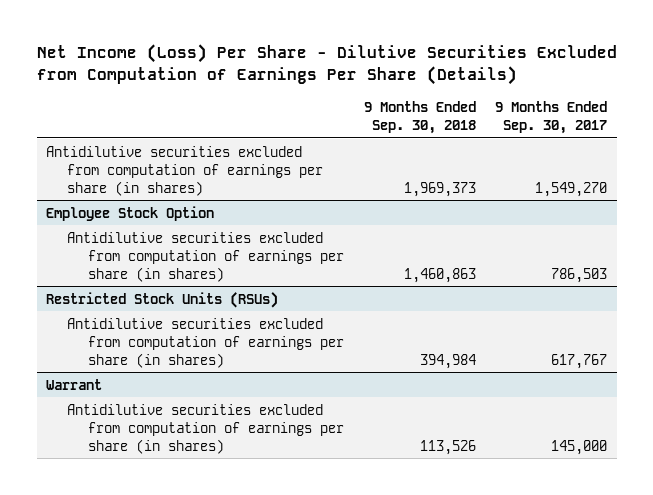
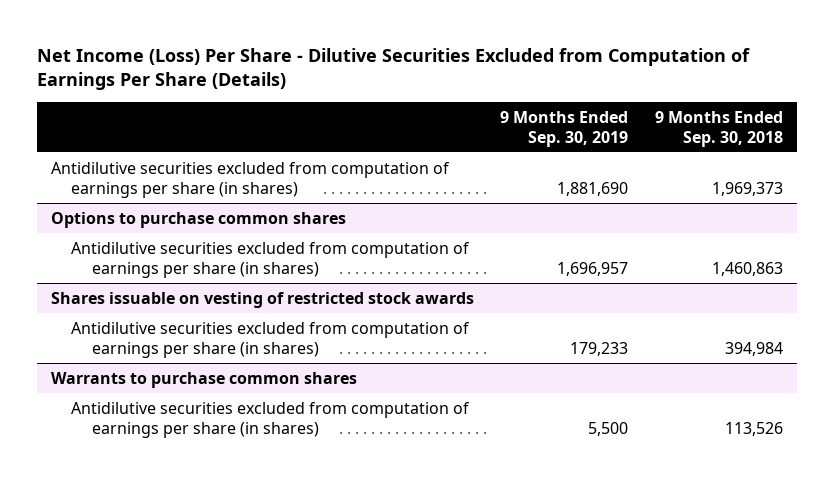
- | 9 Months Ended Sep. 30, 2018 | 9 Months Ended Sep. 30, 2017
+ | 9 Months Ended Sep. 30, 2019 | 9 Months Ended Sep. 30, 2018
- Employee Stock Option
+ Options to purchase common shares
- Restricted Stock Units (RSUs)
+ Shares issuable on vesting of restricted stock awards
- Warrant
+ Warrants to purchase common shares

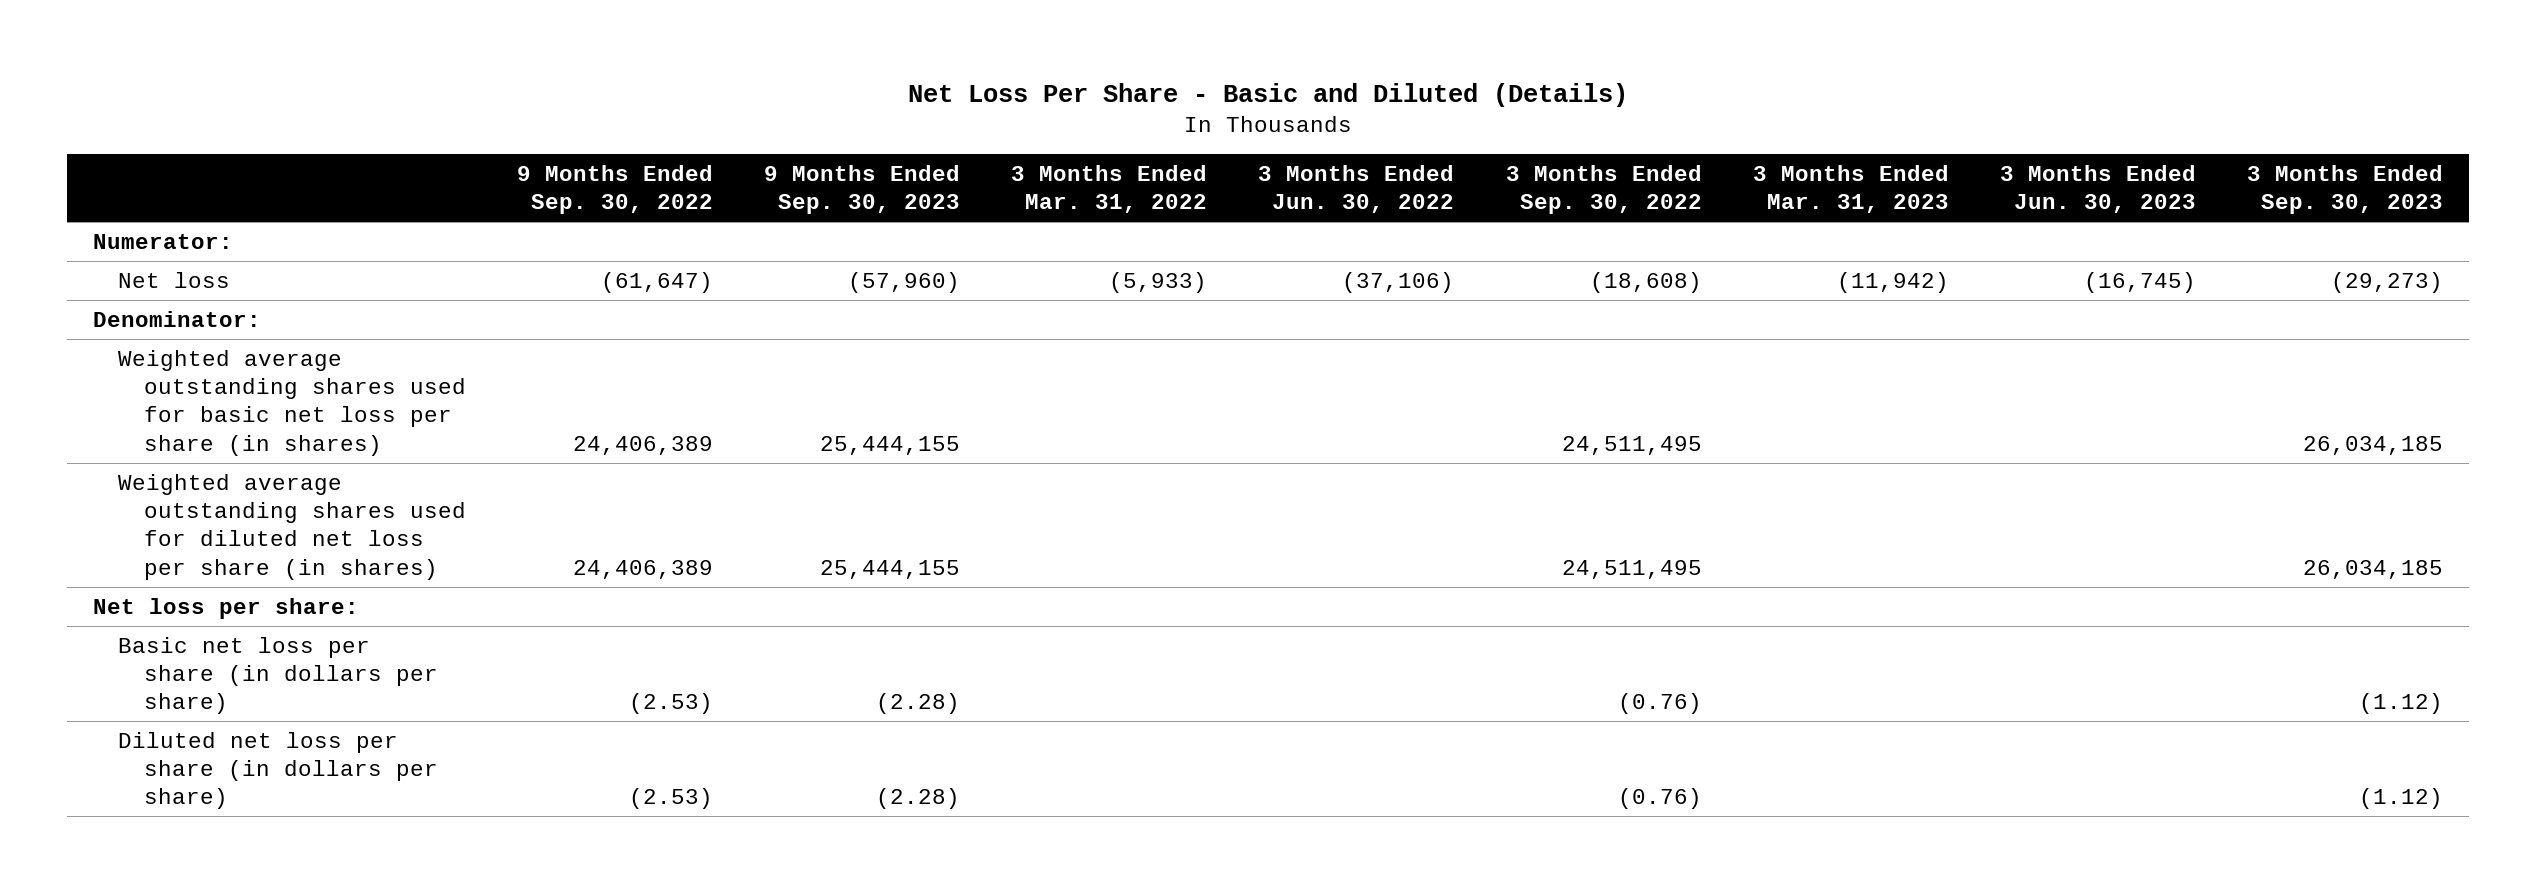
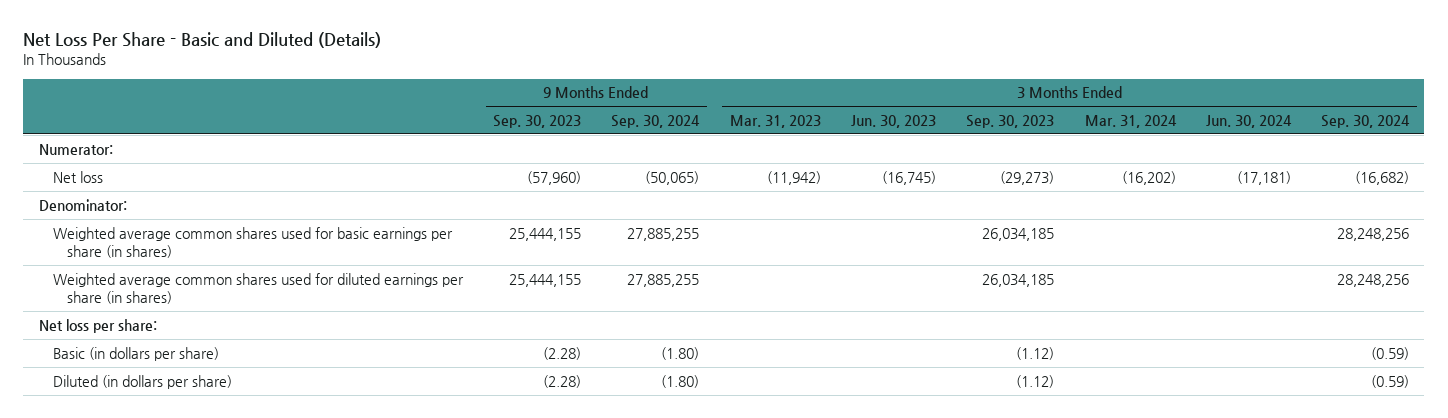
- | 9 Months Ended Sep. 30, 2022 | 9 Months Ended Sep. 30, 2023 | 3 Months Ended Mar. 31, 2022 | 3 Months Ended Jun. 30, 2022 | 3 Months Ended Sep. 30, 2022 | 3 Months Ended Mar. 31, 2023 | 3 Months Ended Jun. 30, 2023 | 3 Months Ended Sep. 30, 2023
+ | 9 Months Ended Sep. 30, 2023 | 9 Months Ended Sep. 30, 2024 | 3 Months Ended Mar. 31, 2023 | 3 Months Ended Jun. 30, 2023 | 3 Months Ended Sep. 30, 2023 | 3 Months Ended Mar. 31, 2024 | 3 Months Ended Jun. 30, 2024 | 3 Months Ended Sep. 30, 2024
- Weighted average outstanding shares used for basic net loss per share (in shares) | 24,406,389 | 25,444,155 | | | 24,511,495 | | | 26,034,185
- Weighted average outstanding shares used for diluted net loss per share (in shares) | 24,406,389 | 25,444,155 | | | 24,511,495 | | | 26,034,185
+ Weighted average common shares used for basic earnings per share (in shares) | 25,444,155 | 27,885,255 | | | 26,034,185 | | | 28,248,256
+ Weighted average common shares used for diluted earnings per share (in shares) | 25,444,155 | 27,885,255 | | | 26,034,185 | | | 28,248,256
- Basic net loss per share (in dollars per share) | (2.53) | (2.28) | | | (0.76) | | | (1.12)
- Diluted net loss per share (in dollars per share) | (2.53) | (2.28) | | | (0.76) | | | (1.12)
+ Basic (in dollars per share) | (2.28) | (1.80) | | | (1.12) | | | (0.59)
+ Diluted (in dollars per share) | (2.28) | (1.80) | | | (1.12) | | | (0.59)

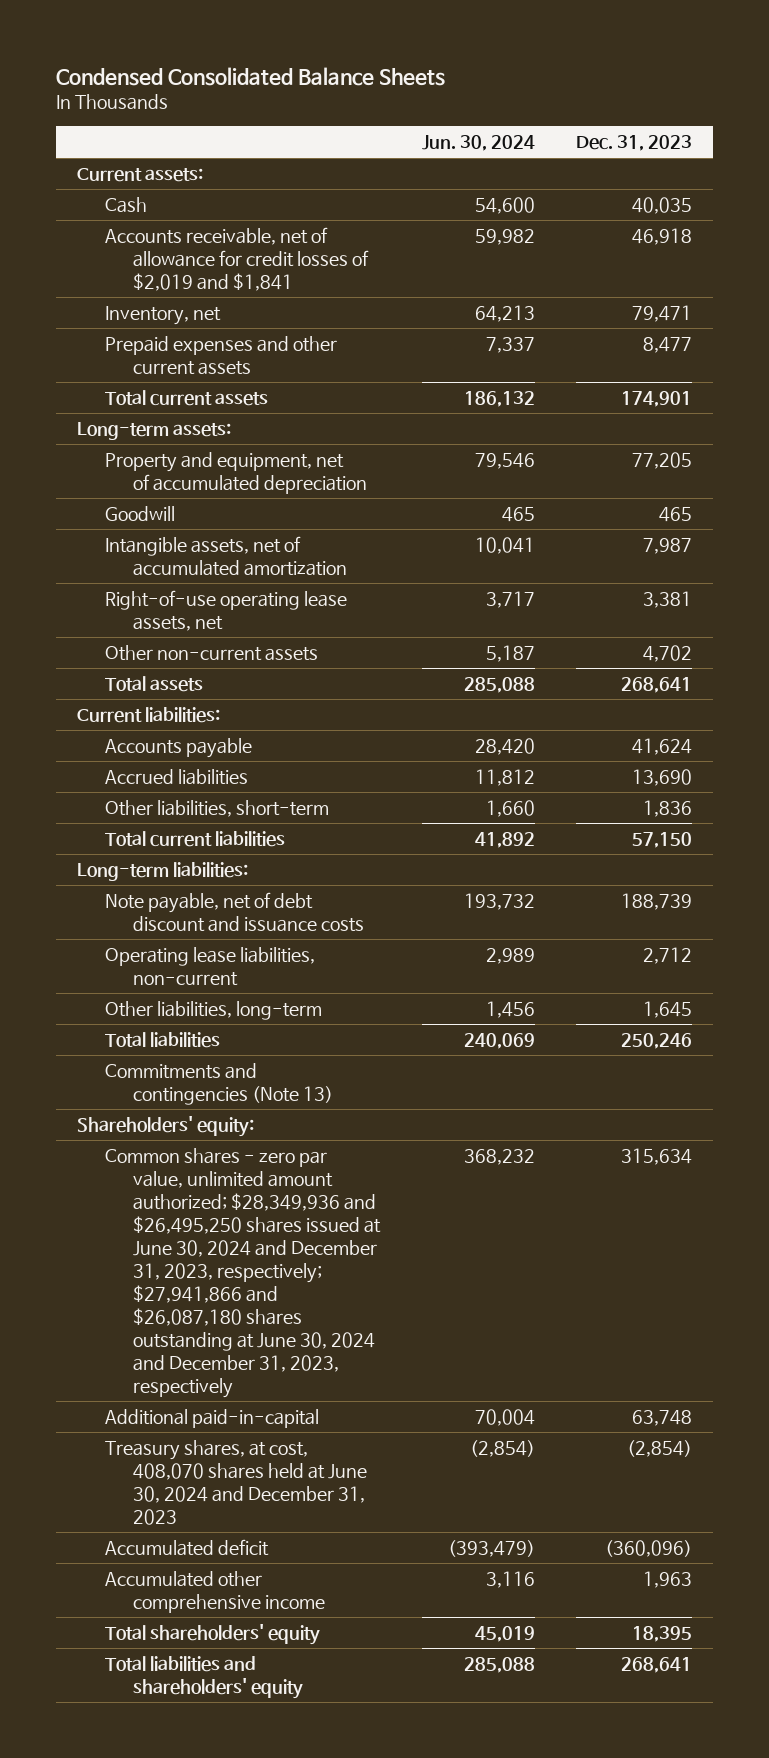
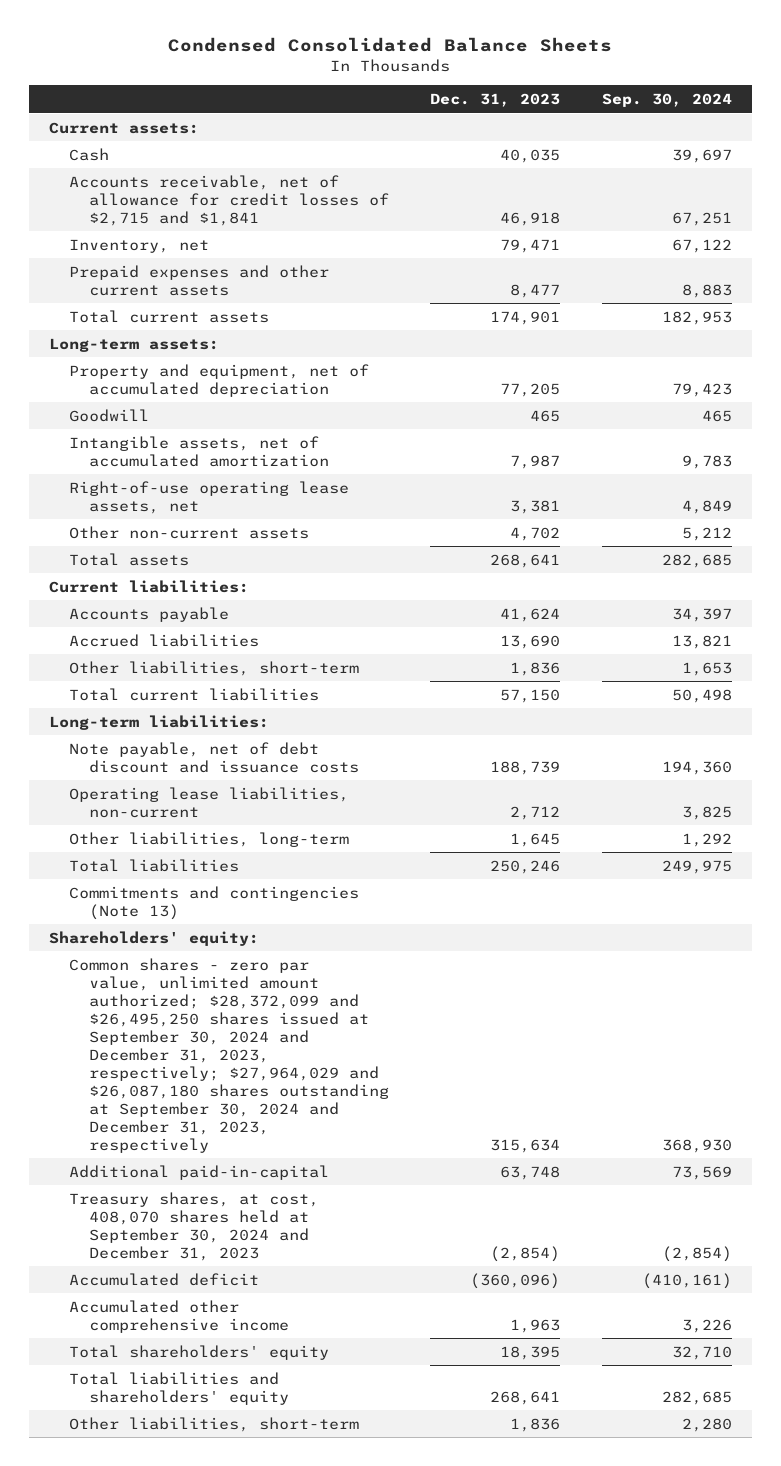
- | Jun. 30, 2024 | Dec. 31, 2023
+ | Dec. 31, 2023 | Sep. 30, 2024
- Accounts receivable, net of allowance for credit losses of $2,019 and $1,841 | 59,982 | 46,918
+ Accounts receivable, net of allowance for credit losses of $2,715 and $1,841 | 46,918 | 67,251
- Common shares - zero par value, unlimited amount authorized; $28,349,936 and $26,495,250 shares issued at June 30, 2024 and December 31, 2023, respectively; $27,941,866 and $26,087,180 shares outstanding at June 30, 2024 and December 31, 2023, respectively | 368,232 | 315,634
+ Common shares - zero par value, unlimited amount authorized; $28,372,099 and $26,495,250 shares issued at September 30, 2024 and December 31, 2023, respectively; $27,964,029 and $26,087,180 shares outstanding at September 30, 2024 and December 31, 2023, respectively | 315,634 | 368,930
- Treasury shares, at cost, 408,070 shares held at June 30, 2024 and December 31, 2023 | (2,854) | (2,854)
+ Treasury shares, at cost, 408,070 shares held at September 30, 2024 and December 31, 2023 | (2,854) | (2,854)
+ Other liabilities, short-term | 1,836 | 2,280

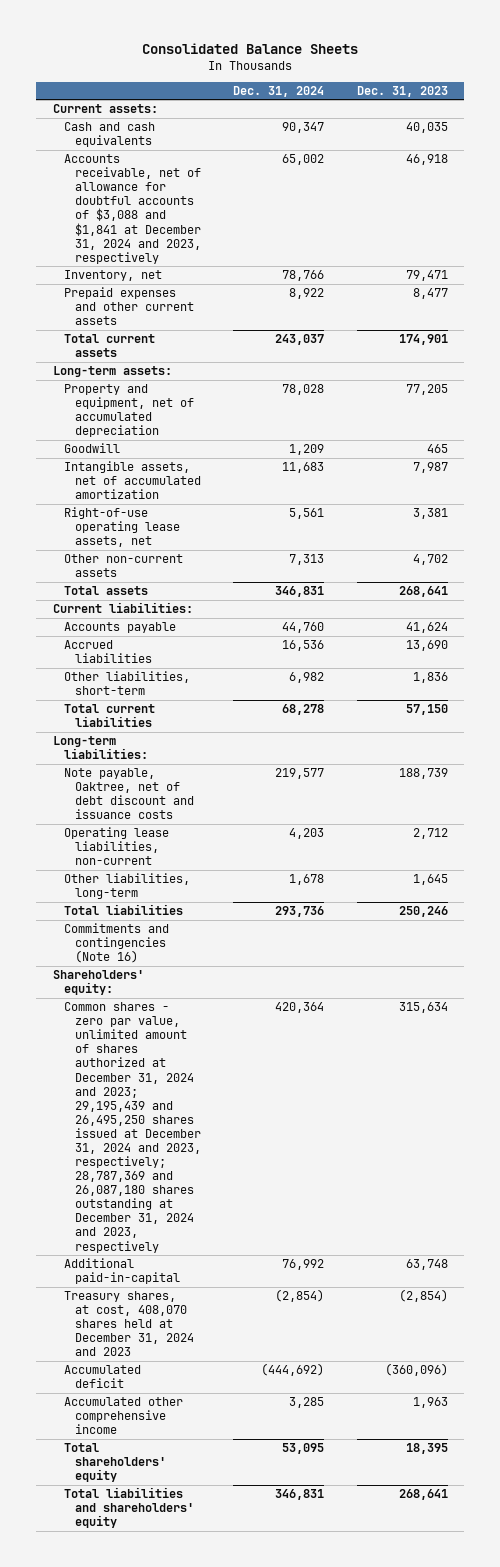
- Condensed Consolidated Balance Sheets
+ Consolidated Balance Sheets
- | Dec. 31, 2023 | Sep. 30, 2024
+ | Dec. 31, 2024 | Dec. 31, 2023
- Cash | 40,035 | 39,697
- Accounts receivable, net of allowance for credit losses of $2,715 and $1,841 | 46,918 | 67,251
+ Cash and cash equivalents | 90,347 | 40,035
+ Accounts receivable, net of allowance for doubtful accounts of $3,088 and $1,841 at December 31, 2024 and 2023, respectively | 65,002 | 46,918
- Note payable, net of debt discount and issuance costs | 188,739 | 194,360
+ Note payable, Oaktree, net of debt discount and issuance costs | 219,577 | 188,739
- Commitments and contingencies (Note 13)
+ Commitments and contingencies (Note 16)
- Common shares - zero par value, unlimited amount authorized; $28,372,099 and $26,495,250 shares issued at September 30, 2024 and December 31, 2023, respectively; $27,964,029 and $26,087,180 shares outstanding at September 30, 2024 and December 31, 2023, respectively | 315,634 | 368,930
+ Common shares - zero par value, unlimited amount of shares authorized at December 31, 2024 and 2023; 29,195,439 and 26,495,250 shares issued at December 31, 2024 and 2023, respectively; 28,787,369 and 26,087,180 shares outstanding at December 31, 2024 and 2023, respectively | 420,364 | 315,634
- Treasury shares, at cost, 408,070 shares held at September 30, 2024 and December 31, 2023 | (2,854) | (2,854)
+ Treasury shares, at cost, 408,070 shares held at December 31, 2024 and 2023 | (2,854) | (2,854)
- Other liabilities, short-term | 1,836 | 2,280

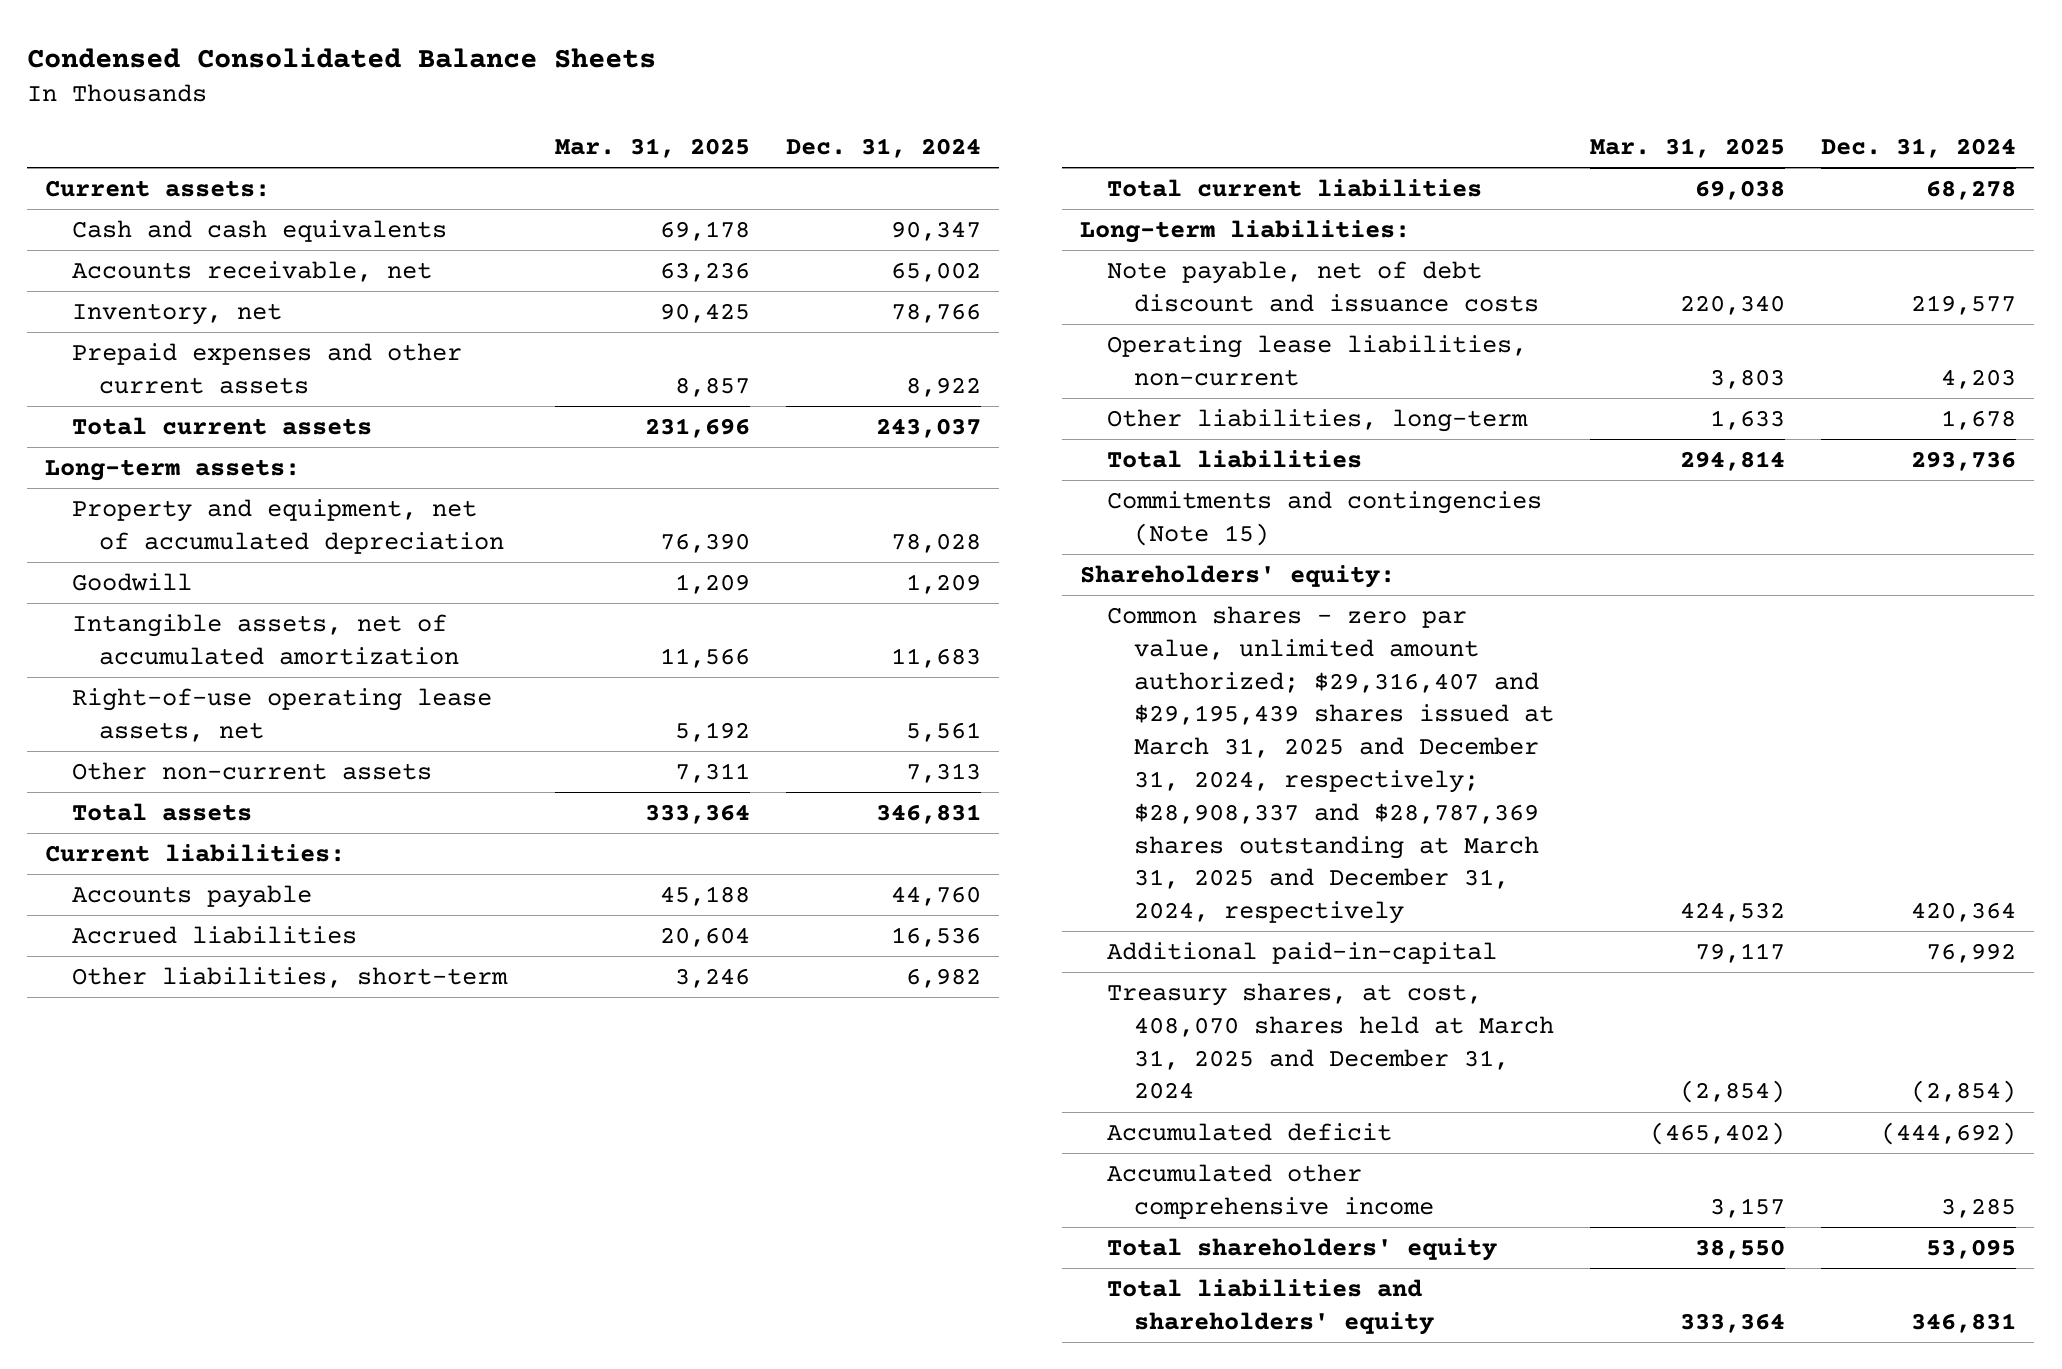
- Consolidated Balance Sheets
+ Condensed Consolidated Balance Sheets
- | Dec. 31, 2024 | Dec. 31, 2023
+ | Mar. 31, 2025 | Dec. 31, 2024
- Accounts receivable, net of allowance for doubtful accounts of $3,088 and $1,841 at December 31, 2024 and 2023, respectively | 65,002 | 46,918
+ Accounts receivable, net | 63,236 | 65,002
- Note payable, Oaktree, net of debt discount and issuance costs | 219,577 | 188,739
+ Note payable, net of debt discount and issuance costs | 220,340 | 219,577
- Commitments and contingencies (Note 16)
+ Commitments and contingencies (Note 15)
- Common shares - zero par value, unlimited amount of shares authorized at December 31, 2024 and 2023; 29,195,439 and 26,495,250 shares issued at December 31, 2024 and 2023, respectively; 28,787,369 and 26,087,180 shares outstanding at December 31, 2024 and 2023, respectively | 420,364 | 315,634
+ Common shares - zero par value, unlimited amount authorized; $29,316,407 and $29,195,439 shares issued at March 31, 2025 and December 31, 2024, respectively; $28,908,337 and $28,787,369 shares outstanding at March 31, 2025 and December 31, 2024, respectively | 424,532 | 420,364
- Treasury shares, at cost, 408,070 shares held at December 31, 2024 and 2023 | (2,854) | (2,854)
+ Treasury shares, at cost, 408,070 shares held at March 31, 2025 and December 31, 2024 | (2,854) | (2,854)

